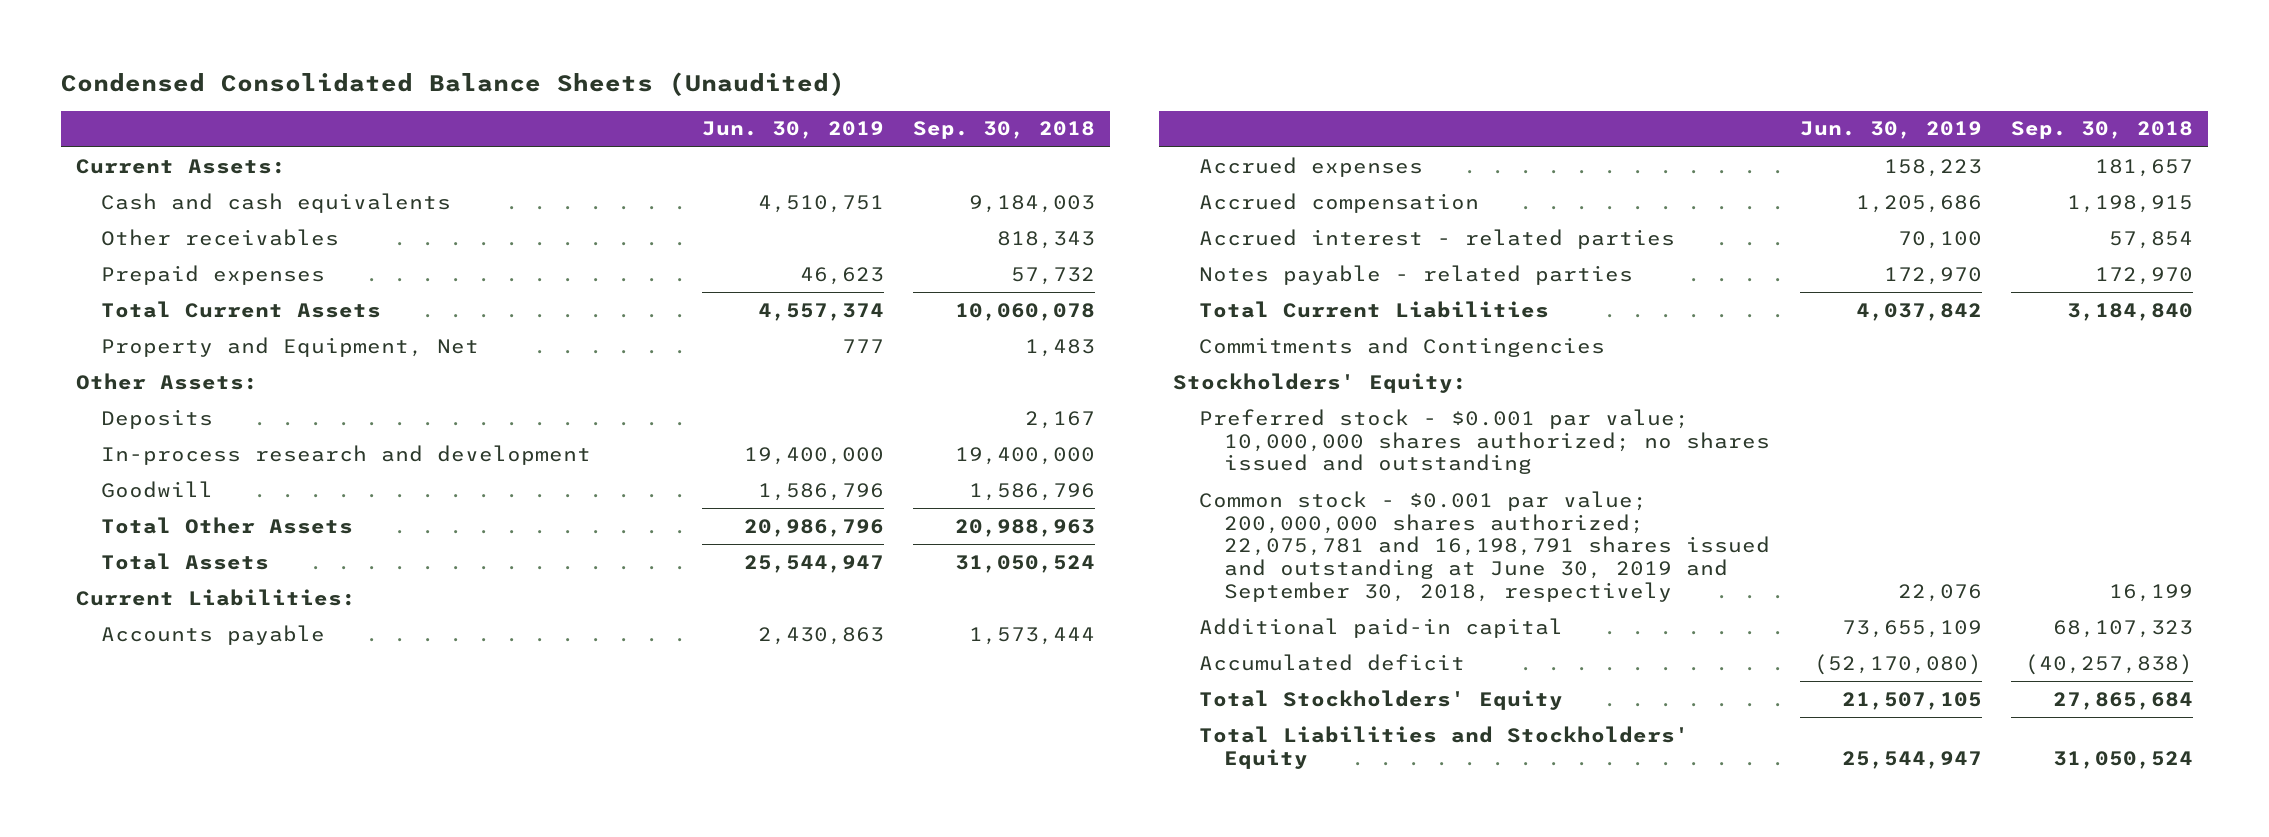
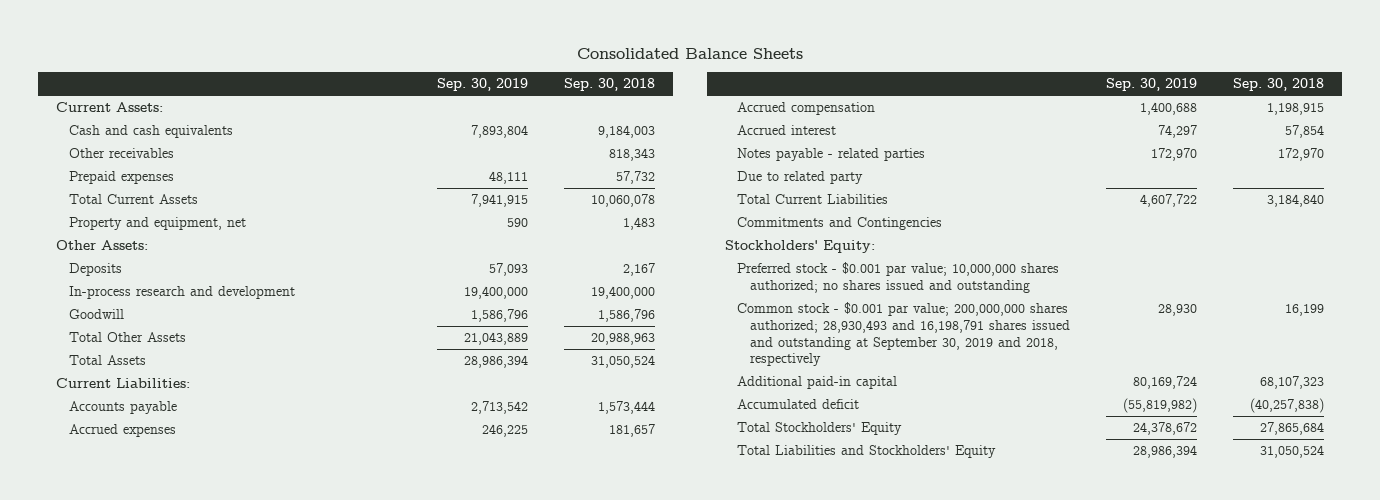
- Condensed Consolidated Balance Sheets (Unaudited)
+ Consolidated Balance Sheets
- | Jun. 30, 2019 | Sep. 30, 2018
+ | Sep. 30, 2019 | Sep. 30, 2018
- Property and Equipment, Net | 777 | 1,483
+ Property and equipment, net | 590 | 1,483
- Accrued interest - related parties | 70,100 | 57,854
+ Accrued interest | 74,297 | 57,854
+ Due to related party
- Common stock - $0.001 par value; 200,000,000 shares authorized; 22,075,781 and 16,198,791 shares issued and outstanding at June 30, 2019 and September 30, 2018, respectively | 22,076 | 16,199
+ Common stock - $0.001 par value; 200,000,000 shares authorized; 28,930,493 and 16,198,791 shares issued and outstanding at September 30, 2019 and 2018, respectively | 28,930 | 16,199

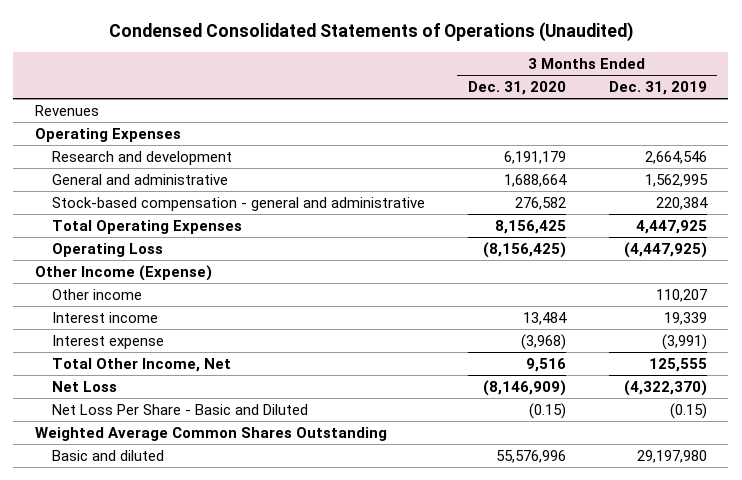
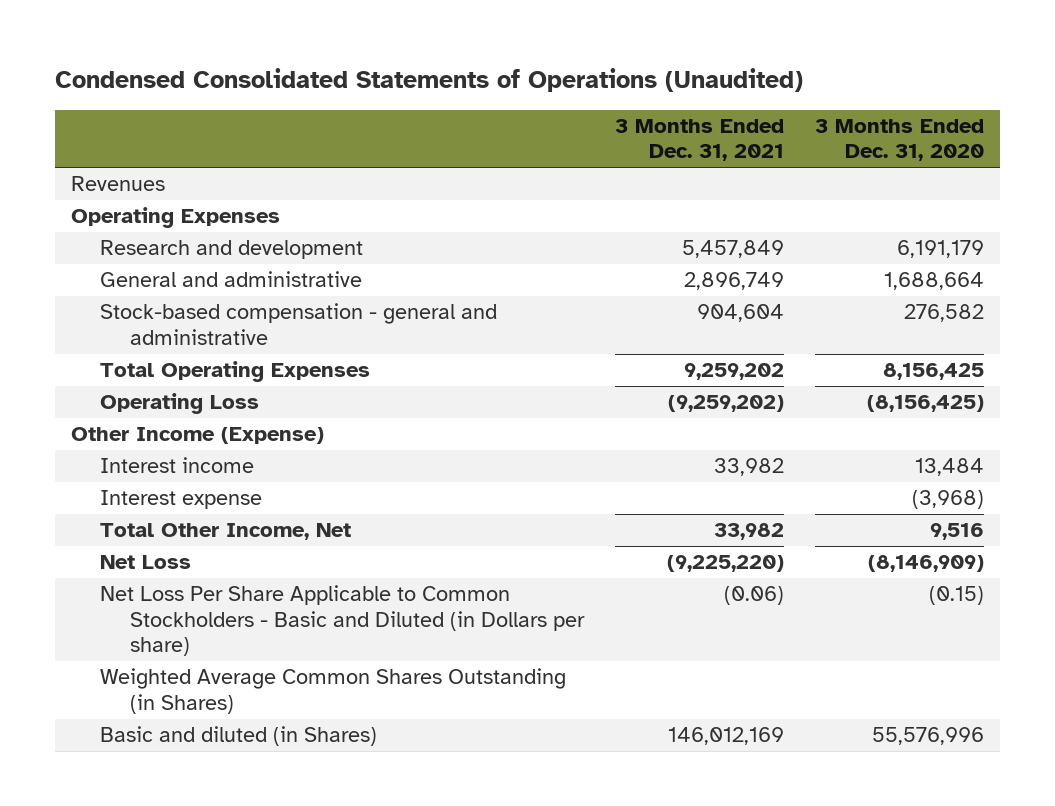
- | 3 Months Ended Dec. 31, 2020 | 3 Months Ended Dec. 31, 2019
+ | 3 Months Ended Dec. 31, 2021 | 3 Months Ended Dec. 31, 2020
- Other income | | 110,207
- Net Loss Per Share - Basic and Diluted | (0.15) | (0.15)
- Weighted Average Common Shares Outstanding
- Basic and diluted | 55,576,996 | 29,197,980
+ Net Loss Per Share Applicable to Common Stockholders - Basic and Diluted (in Dollars per share) | (0.06) | (0.15)
+ Weighted Average Common Shares Outstanding (in Shares)
+ Basic and diluted (in Shares) | 146,012,169 | 55,576,996

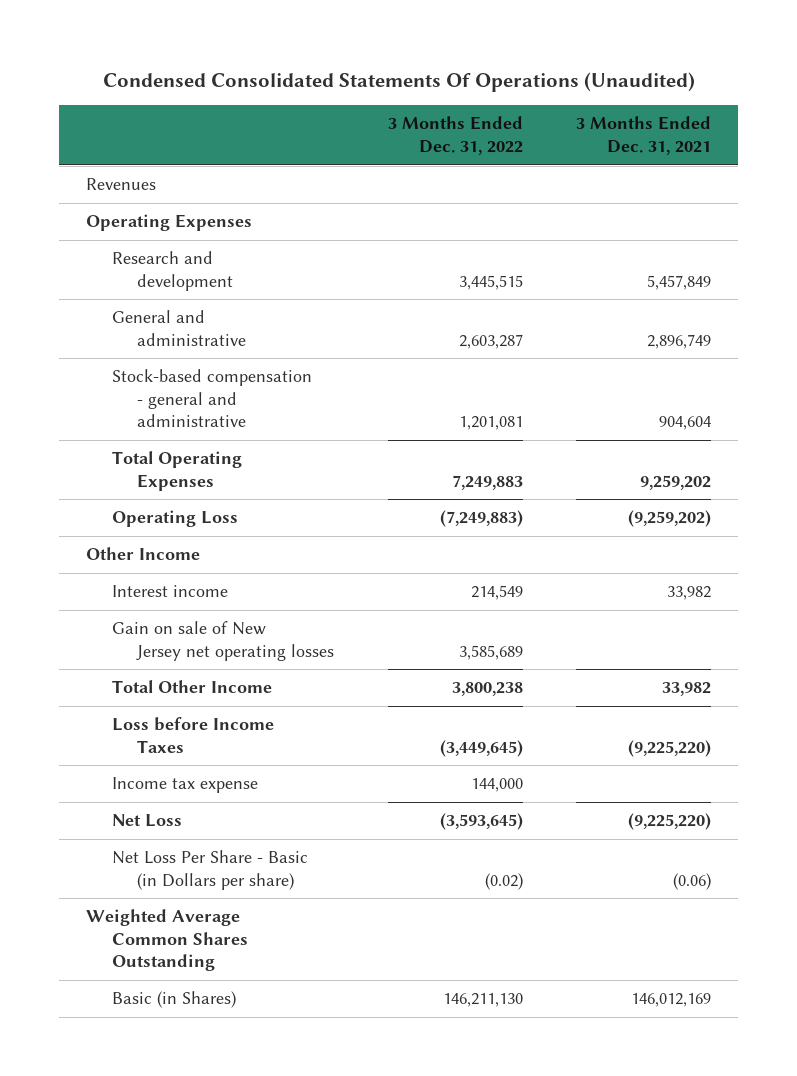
- Condensed Consolidated Statements of Operations (Unaudited)
+ Condensed Consolidated Statements Of Operations (Unaudited)
- | 3 Months Ended Dec. 31, 2021 | 3 Months Ended Dec. 31, 2020
+ | 3 Months Ended Dec. 31, 2022 | 3 Months Ended Dec. 31, 2021
- Other Income (Expense)
+ Other Income
- Interest expense | | (3,968)
- Total Other Income, Net | 33,982 | 9,516
+ Gain on sale of New Jersey net operating losses | 3,585,689 |
+ Total Other Income | 3,800,238 | 33,982
+ Loss before Income Taxes | (3,449,645) | (9,225,220)
+ Income tax expense | 144,000 |
- Net Loss Per Share Applicable to Common Stockholders - Basic and Diluted (in Dollars per share) | (0.06) | (0.15)
- Weighted Average Common Shares Outstanding (in Shares)
- Basic and diluted (in Shares) | 146,012,169 | 55,576,996
+ Net Loss Per Share - Basic (in Dollars per share) | (0.02) | (0.06)
+ Weighted Average Common Shares Outstanding
+ Basic (in Shares) | 146,211,130 | 146,012,169

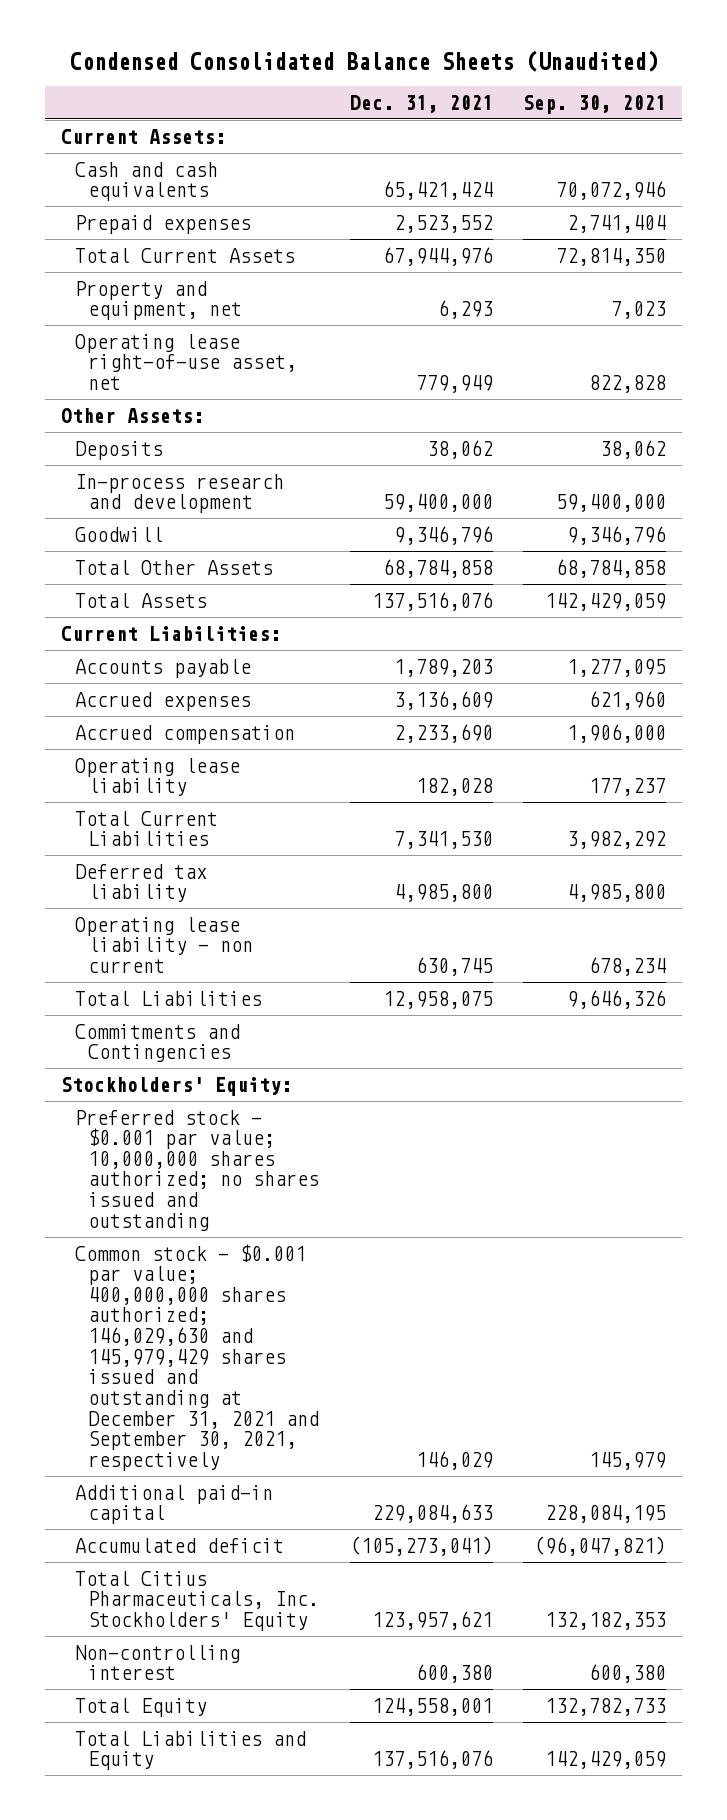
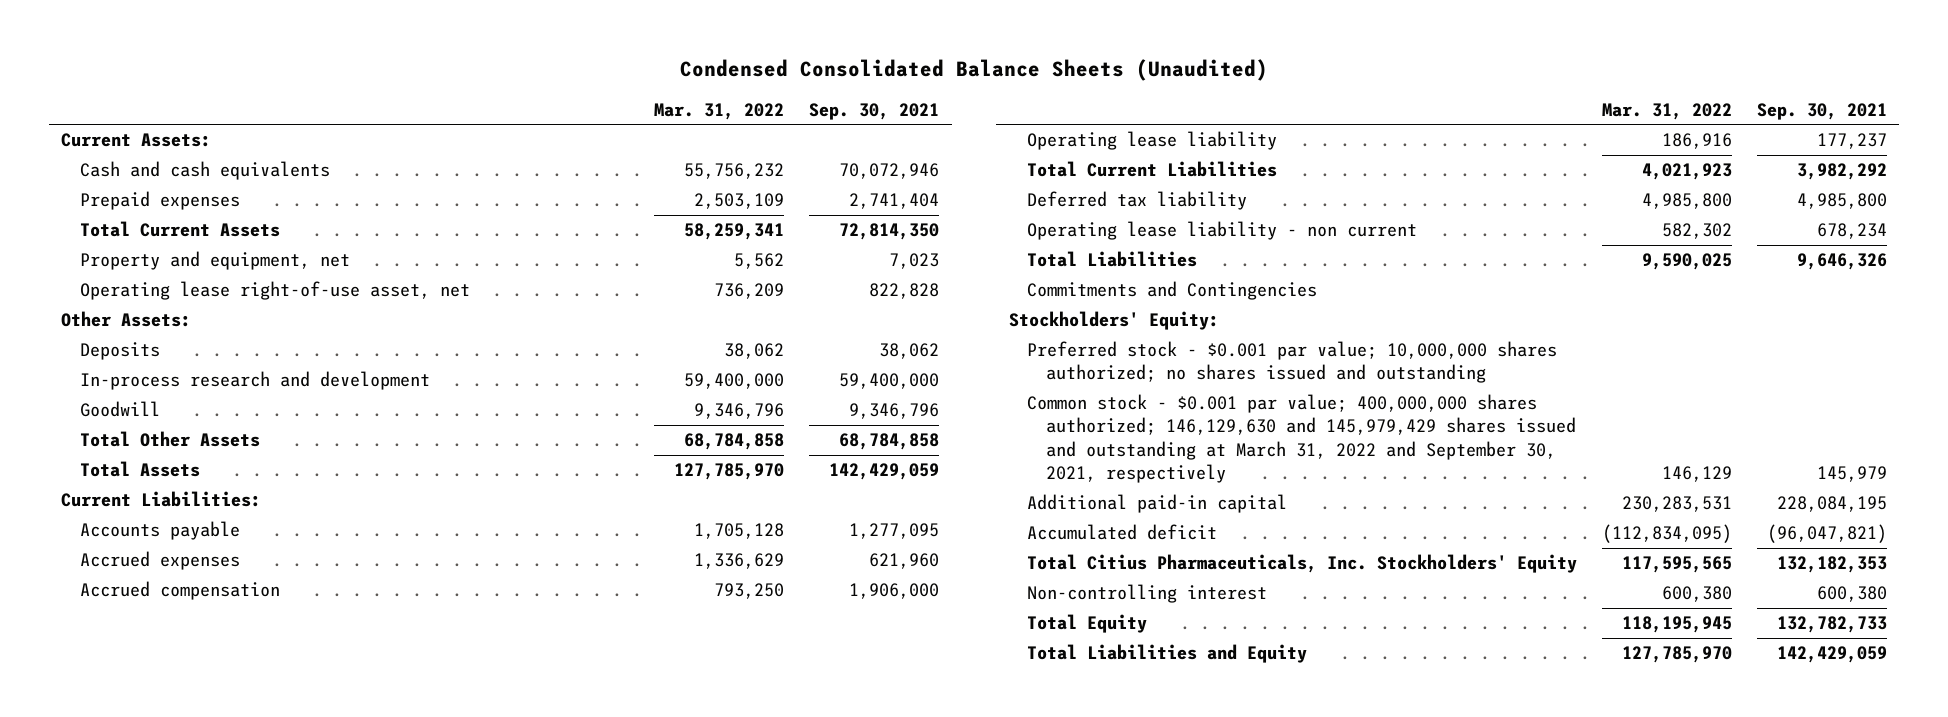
- | Dec. 31, 2021 | Sep. 30, 2021
+ | Mar. 31, 2022 | Sep. 30, 2021
- Common stock - $0.001 par value; 400,000,000 shares authorized; 146,029,630 and 145,979,429 shares issued and outstanding at December 31, 2021 and September 30, 2021, respectively | 146,029 | 145,979
+ Common stock - $0.001 par value; 400,000,000 shares authorized; 146,129,630 and 145,979,429 shares issued and outstanding at March 31, 2022 and September 30, 2021, respectively | 146,129 | 145,979

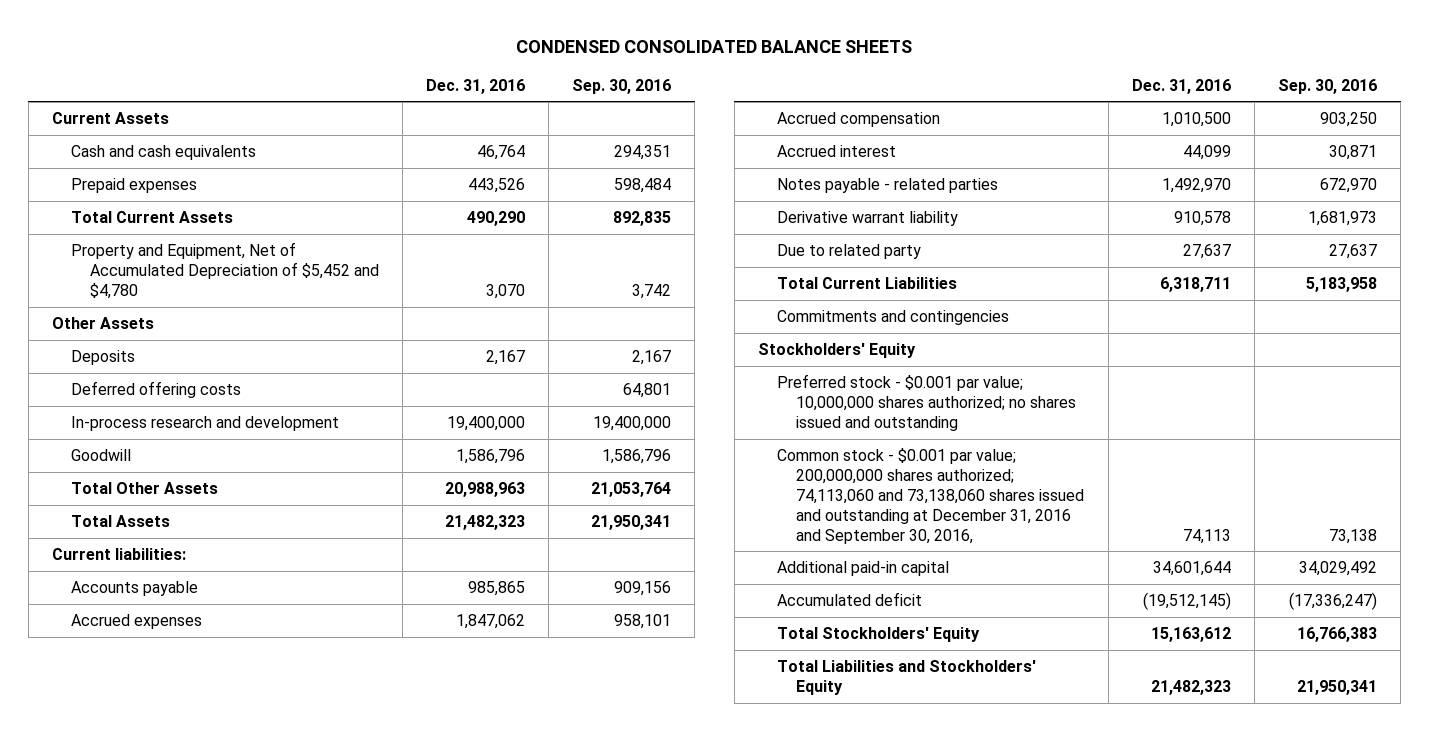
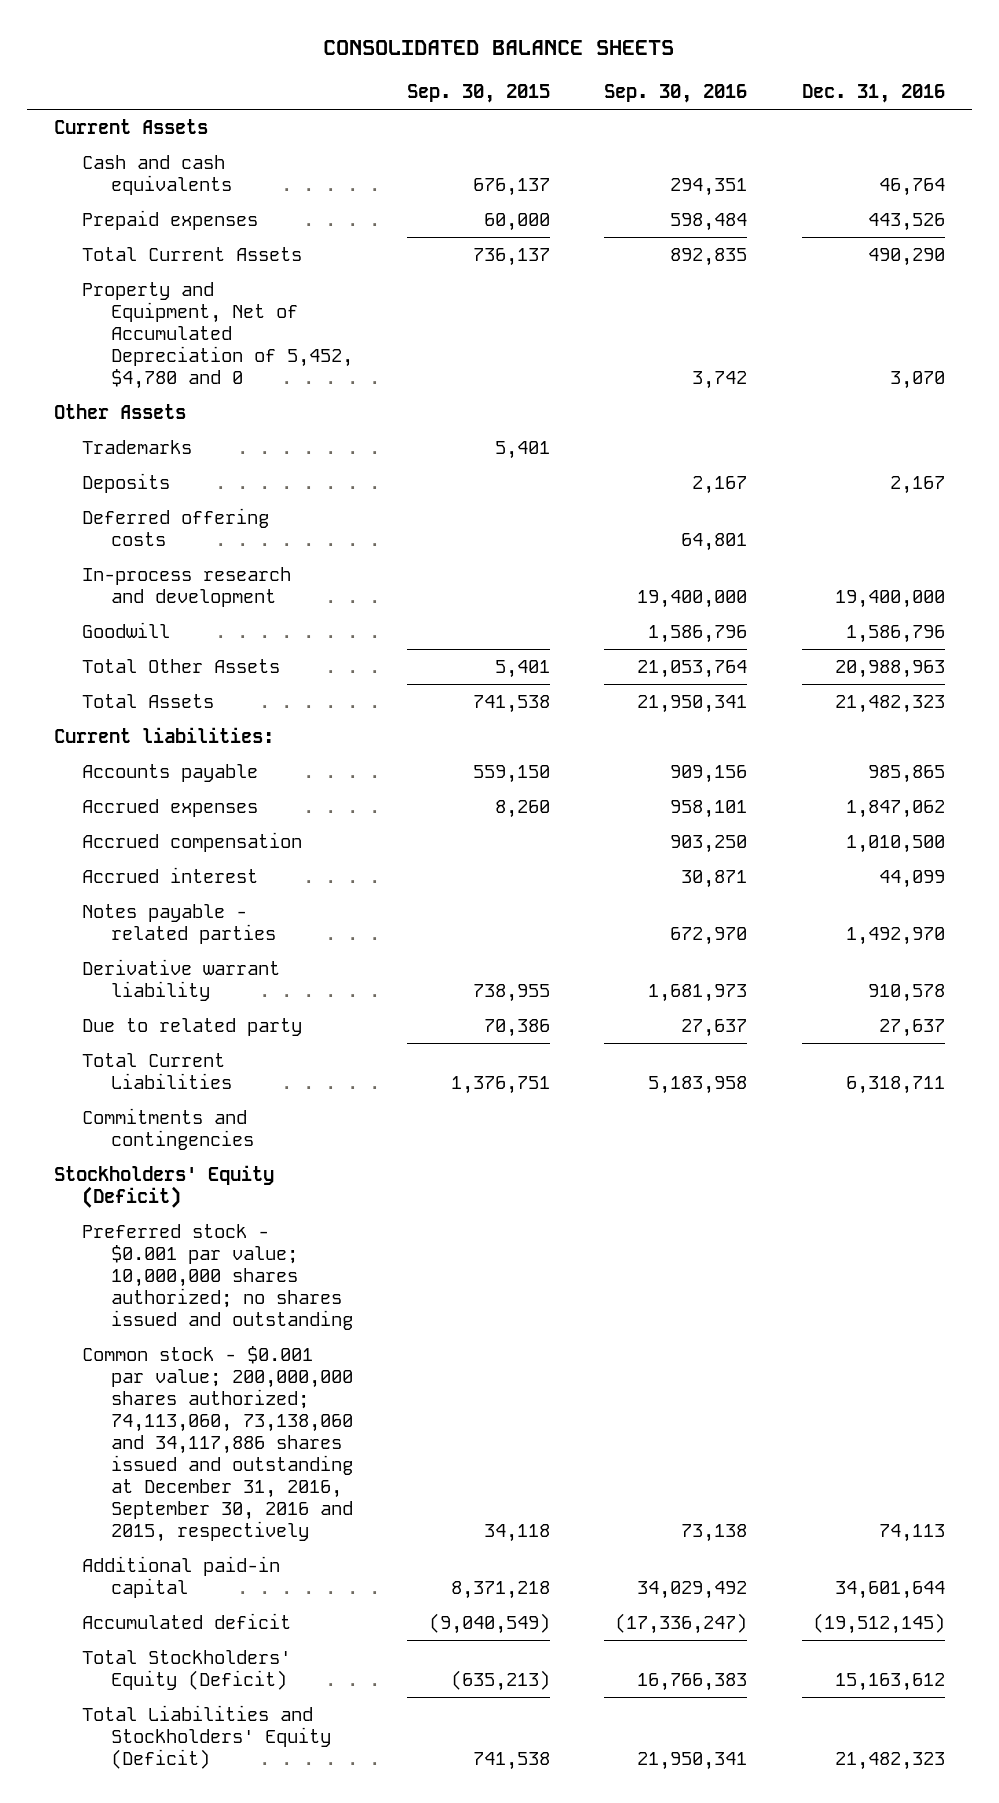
- CONDENSED CONSOLIDATED BALANCE SHEETS
+ CONSOLIDATED BALANCE SHEETS
- | Dec. 31, 2016 | Sep. 30, 2016
+ | Sep. 30, 2015 | Sep. 30, 2016 | Dec. 31, 2016
- Property and Equipment, Net of Accumulated Depreciation of $5,452 and $4,780 | 3,070 | 3,742
+ Property and Equipment, Net of Accumulated Depreciation of 5,452, $4,780 and 0 | | 3,742 | 3,070
+ Trademarks | 5,401 | |
- Stockholders' Equity
+ Stockholders' Equity (Deficit)
- Common stock - $0.001 par value; 200,000,000 shares authorized; 74,113,060 and 73,138,060 shares issued and outstanding at December 31, 2016 and September 30, 2016, | 74,113 | 73,138
+ Common stock - $0.001 par value; 200,000,000 shares authorized; 74,113,060, 73,138,060 and 34,117,886 shares issued and outstanding at December 31, 2016, September 30, 2016 and 2015, respectively | 34,118 | 73,138 | 74,113
- Total Stockholders' Equity | 15,163,612 | 16,766,383
- Total Liabilities and Stockholders' Equity | 21,482,323 | 21,950,341
+ Total Stockholders' Equity (Deficit) | (635,213) | 16,766,383 | 15,163,612
+ Total Liabilities and Stockholders' Equity (Deficit) | 741,538 | 21,950,341 | 21,482,323

